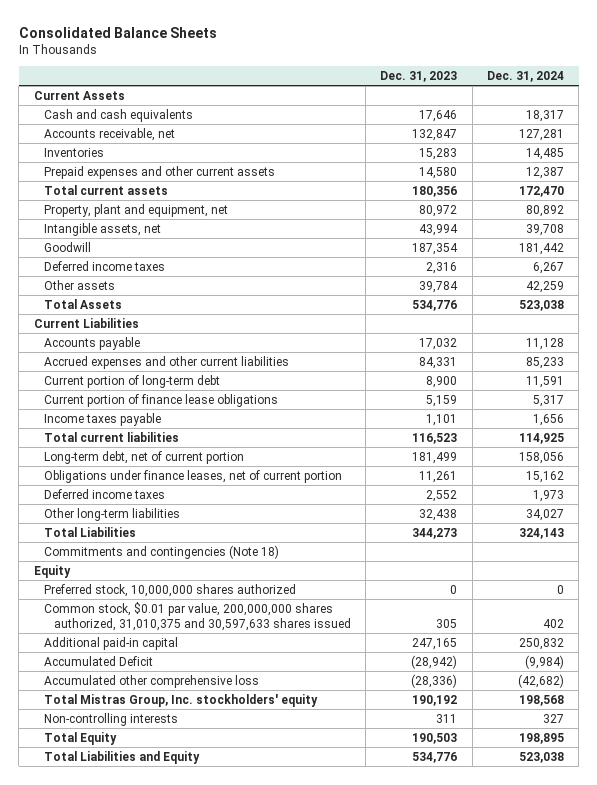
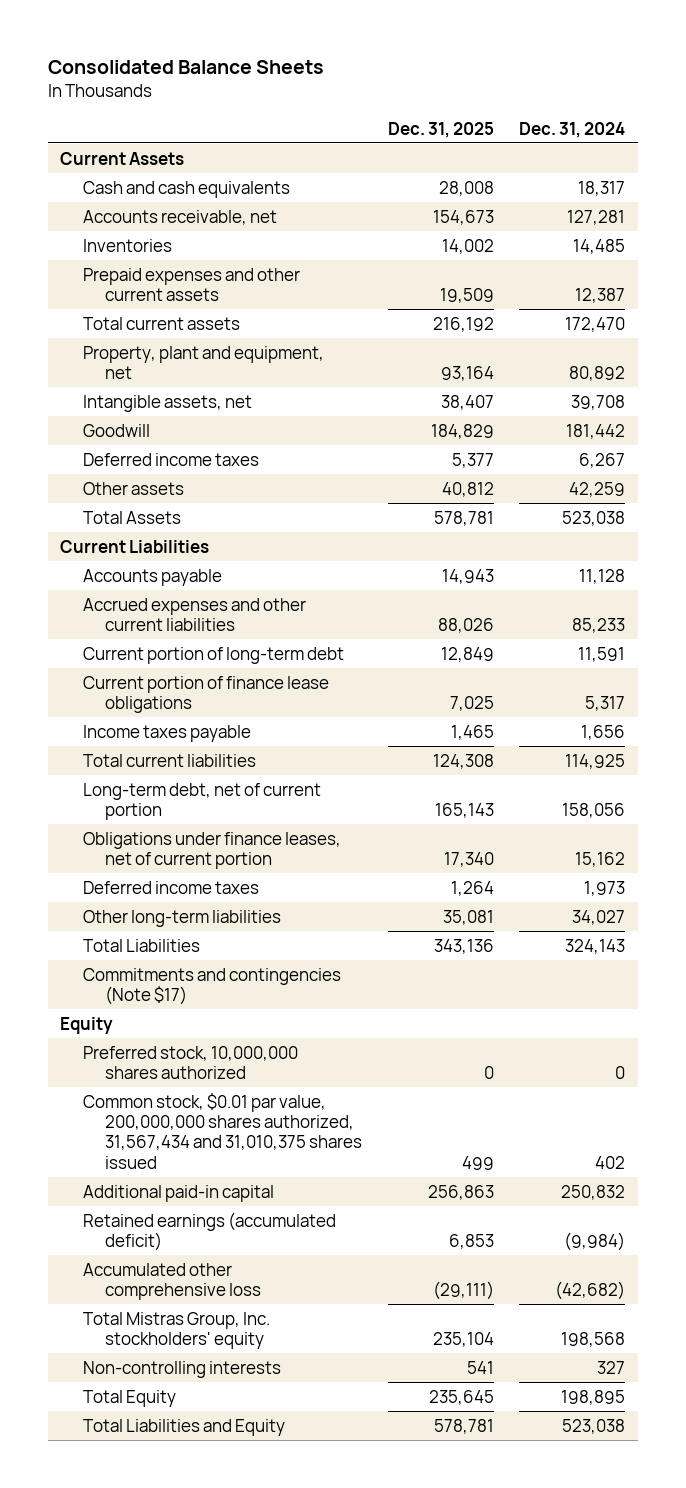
- | Dec. 31, 2023 | Dec. 31, 2024
+ | Dec. 31, 2025 | Dec. 31, 2024
- Commitments and contingencies (Note 18)
+ Commitments and contingencies (Note $17)
- Common stock, $0.01 par value, 200,000,000 shares authorized, 31,010,375 and 30,597,633 shares issued | 305 | 402
+ Common stock, $0.01 par value, 200,000,000 shares authorized, 31,567,434 and 31,010,375 shares issued | 499 | 402
- Accumulated Deficit | (28,942) | (9,984)
+ Retained earnings (accumulated deficit) | 6,853 | (9,984)

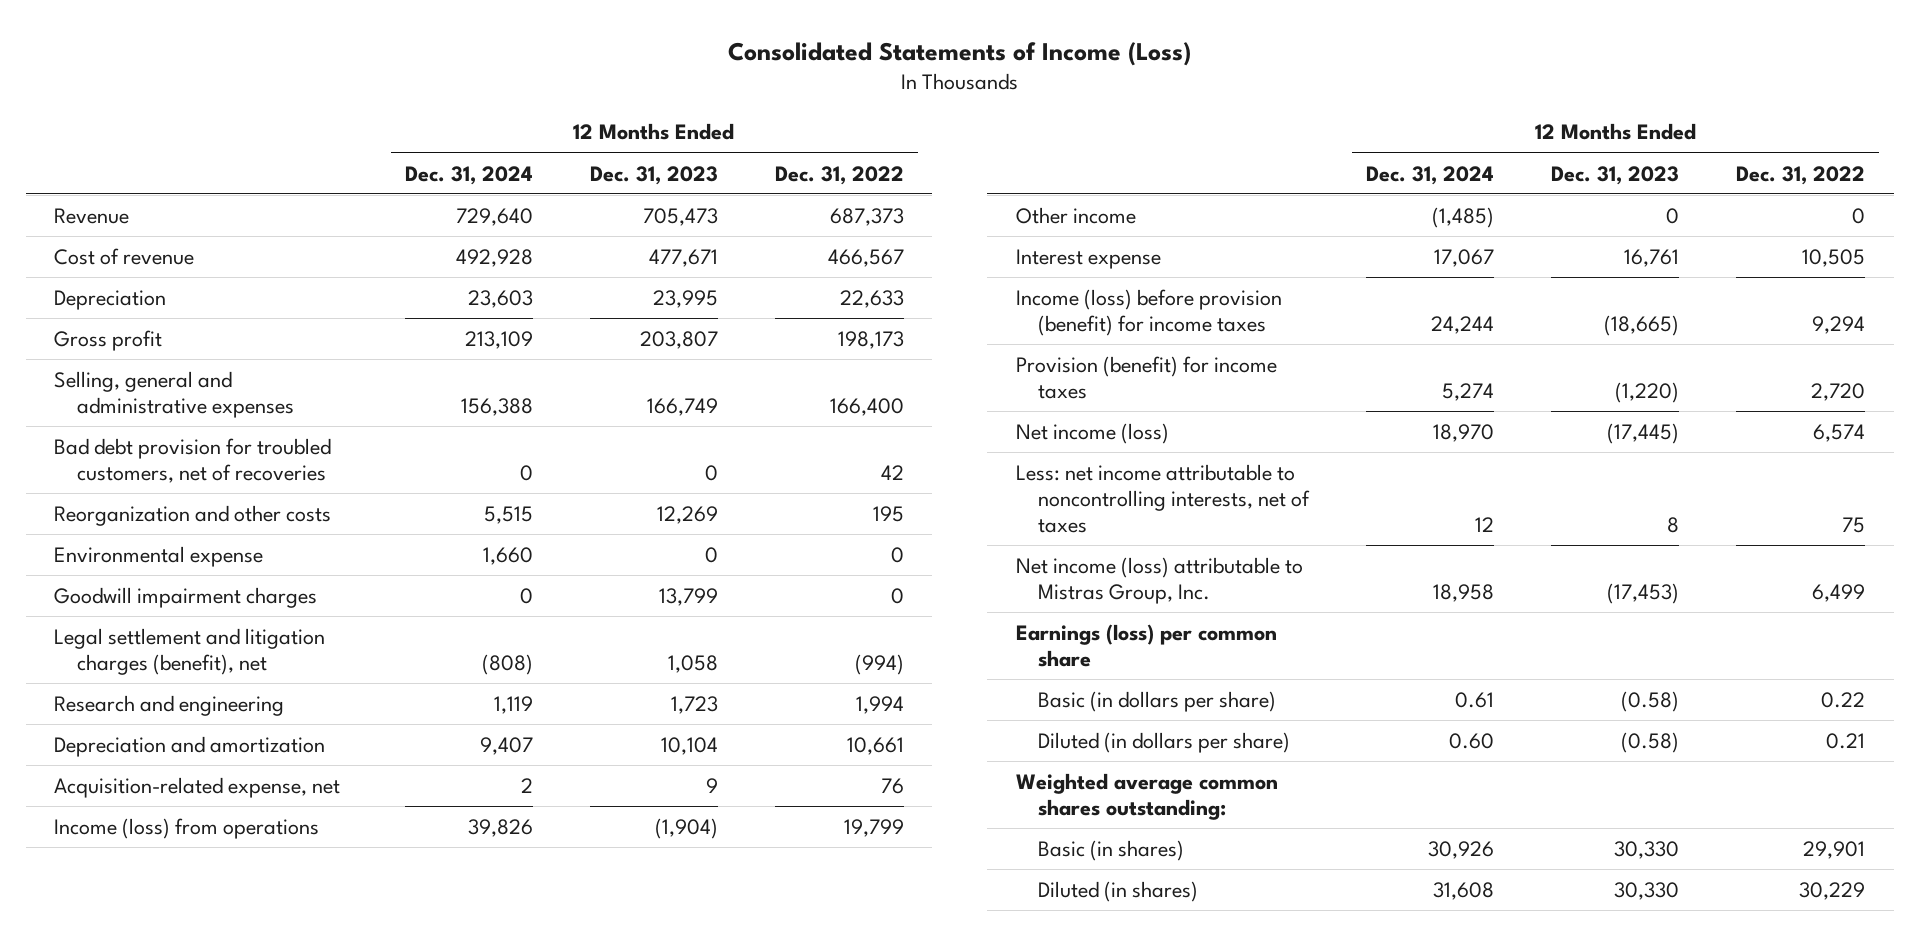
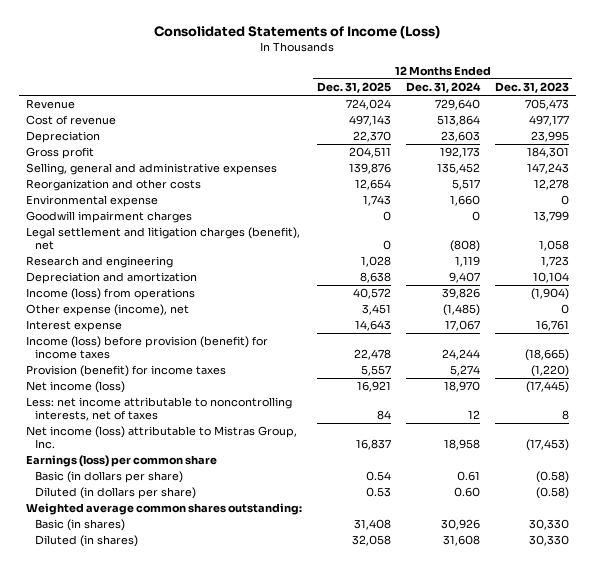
- | 12 Months Ended Dec. 31, 2024 | 12 Months Ended Dec. 31, 2023 | 12 Months Ended Dec. 31, 2022
+ | 12 Months Ended Dec. 31, 2025 | 12 Months Ended Dec. 31, 2024 | 12 Months Ended Dec. 31, 2023
- Cost of revenue | 492,928 | 477,671 | 466,567
+ Cost of revenue | 497,143 | 513,864 | 497,177
- Gross profit | 213,109 | 203,807 | 198,173
- Selling, general and administrative expenses | 156,388 | 166,749 | 166,400
- Bad debt provision for troubled customers, net of recoveries | 0 | 0 | 42
- Reorganization and other costs | 5,515 | 12,269 | 195
+ Gross profit | 204,511 | 192,173 | 184,301
+ Selling, general and administrative expenses | 139,876 | 135,452 | 147,243
+ Reorganization and other costs | 12,654 | 5,517 | 12,278
- Acquisition-related expense, net | 2 | 9 | 76
- Other income | (1,485) | 0 | 0
+ Other expense (income), net | 3,451 | (1,485) | 0

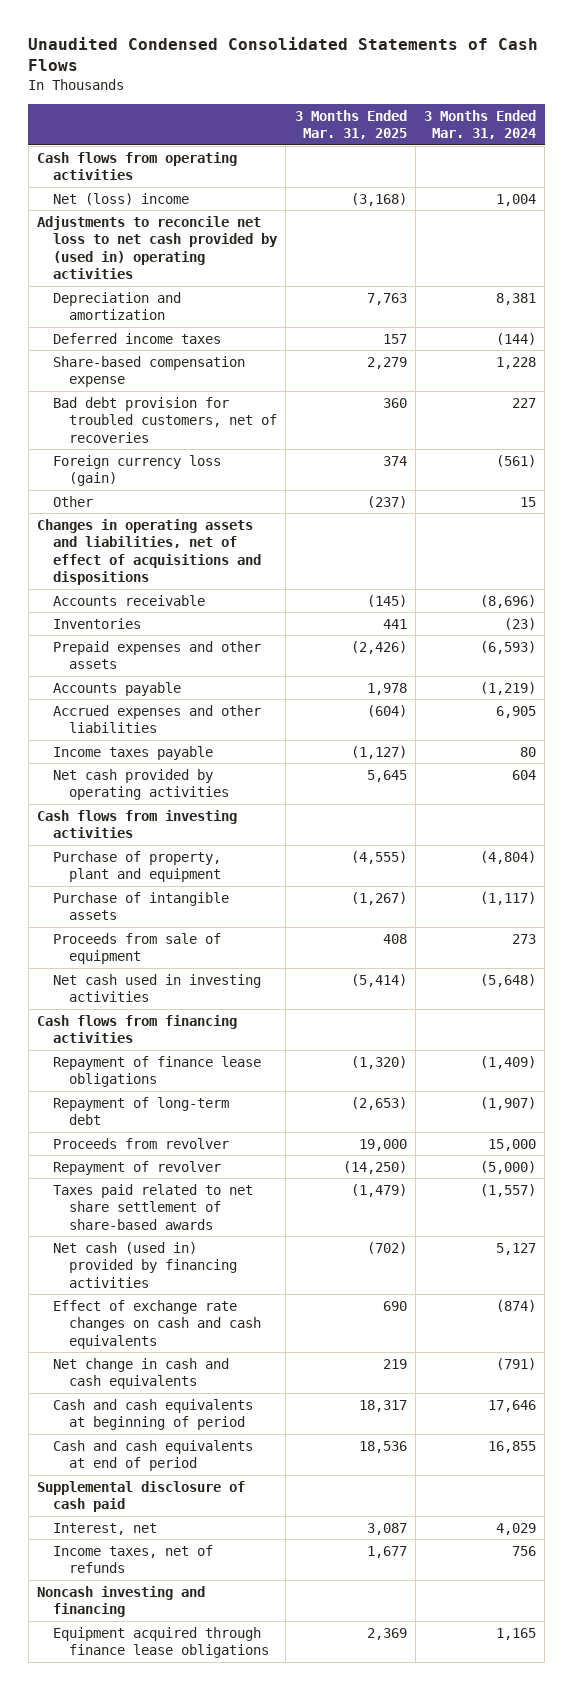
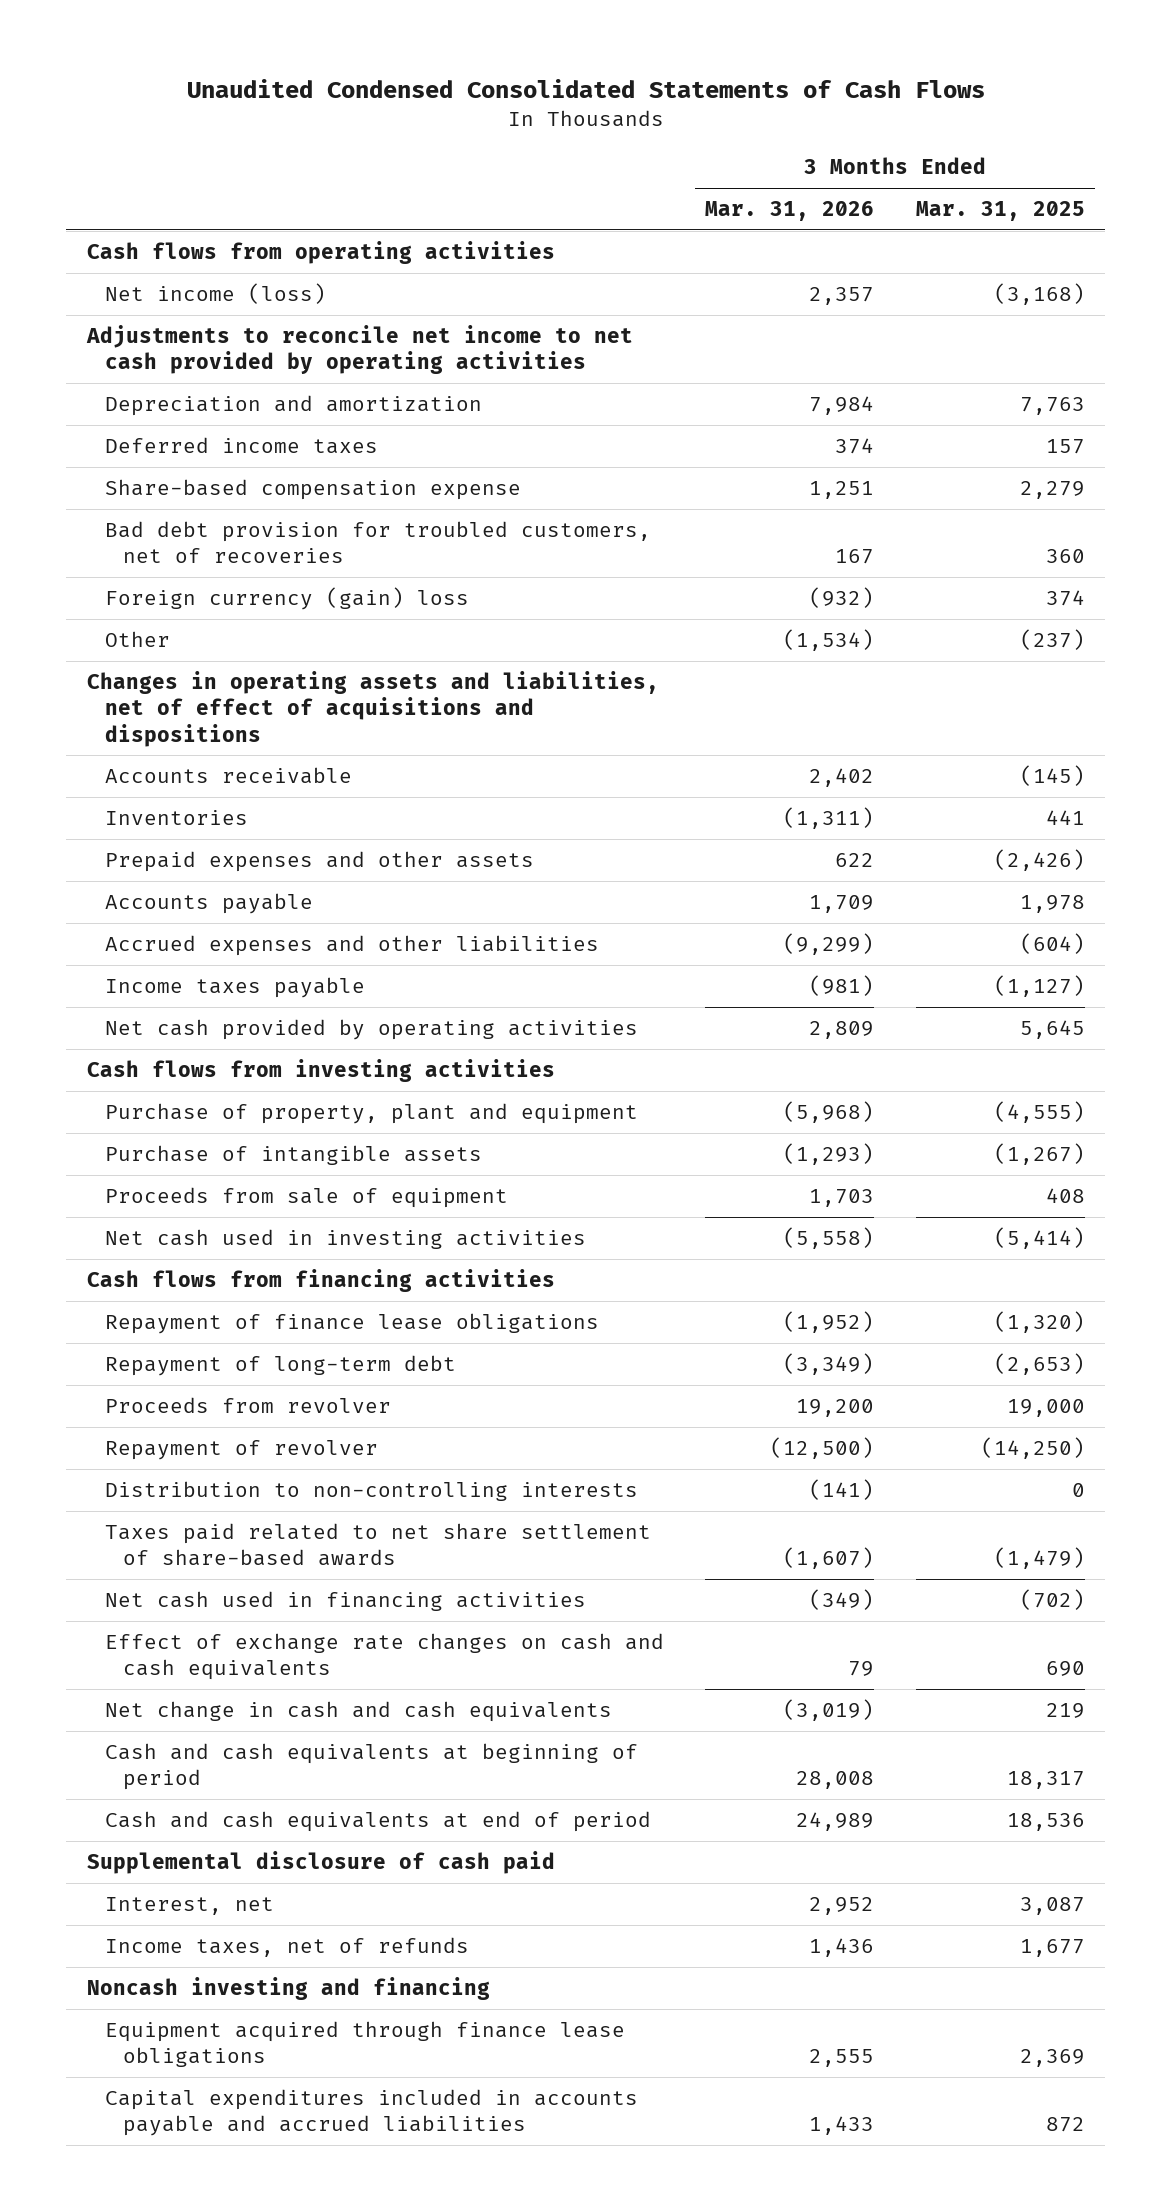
- | 3 Months Ended Mar. 31, 2025 | 3 Months Ended Mar. 31, 2024
+ | 3 Months Ended Mar. 31, 2026 | 3 Months Ended Mar. 31, 2025
- Net (loss) income | (3,168) | 1,004
- Adjustments to reconcile net loss to net cash provided by (used in) operating activities
+ Net income (loss) | 2,357 | (3,168)
+ Adjustments to reconcile net income to net cash provided by operating activities
- Foreign currency loss (gain) | 374 | (561)
+ Foreign currency (gain) loss | (932) | 374
+ Distribution to non-controlling interests | (141) | 0
- Net cash (used in) provided by financing activities | (702) | 5,127
+ Net cash used in financing activities | (349) | (702)
+ Capital expenditures included in accounts payable and accrued liabilities | 1,433 | 872

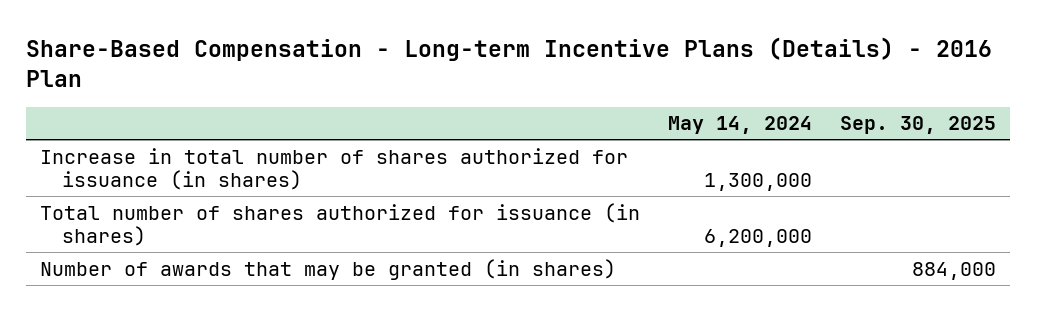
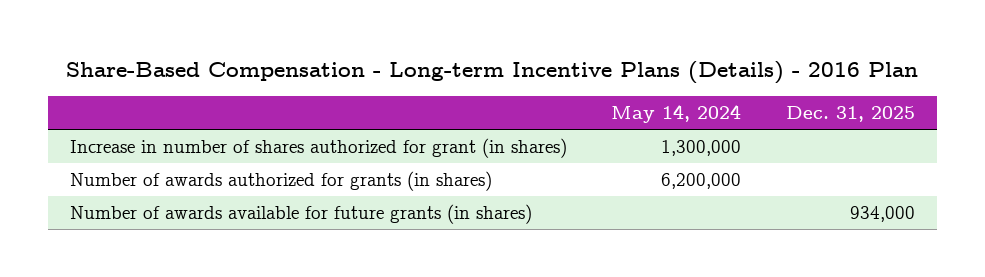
- | May 14, 2024 | Sep. 30, 2025
+ | May 14, 2024 | Dec. 31, 2025
- Increase in total number of shares authorized for issuance (in shares) | 1,300,000 |
- Total number of shares authorized for issuance (in shares) | 6,200,000 |
- Number of awards that may be granted (in shares) | | 884,000
+ Increase in number of shares authorized for grant (in shares) | 1,300,000 |
+ Number of awards authorized for grants (in shares) | 6,200,000 |
+ Number of awards available for future grants (in shares) | | 934,000

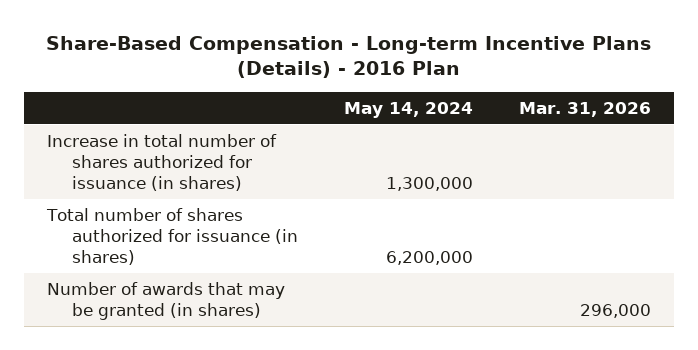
- | May 14, 2024 | Dec. 31, 2025
+ | May 14, 2024 | Mar. 31, 2026
- Increase in number of shares authorized for grant (in shares) | 1,300,000 |
- Number of awards authorized for grants (in shares) | 6,200,000 |
- Number of awards available for future grants (in shares) | | 934,000
+ Increase in total number of shares authorized for issuance (in shares) | 1,300,000 |
+ Total number of shares authorized for issuance (in shares) | 6,200,000 |
+ Number of awards that may be granted (in shares) | | 296,000

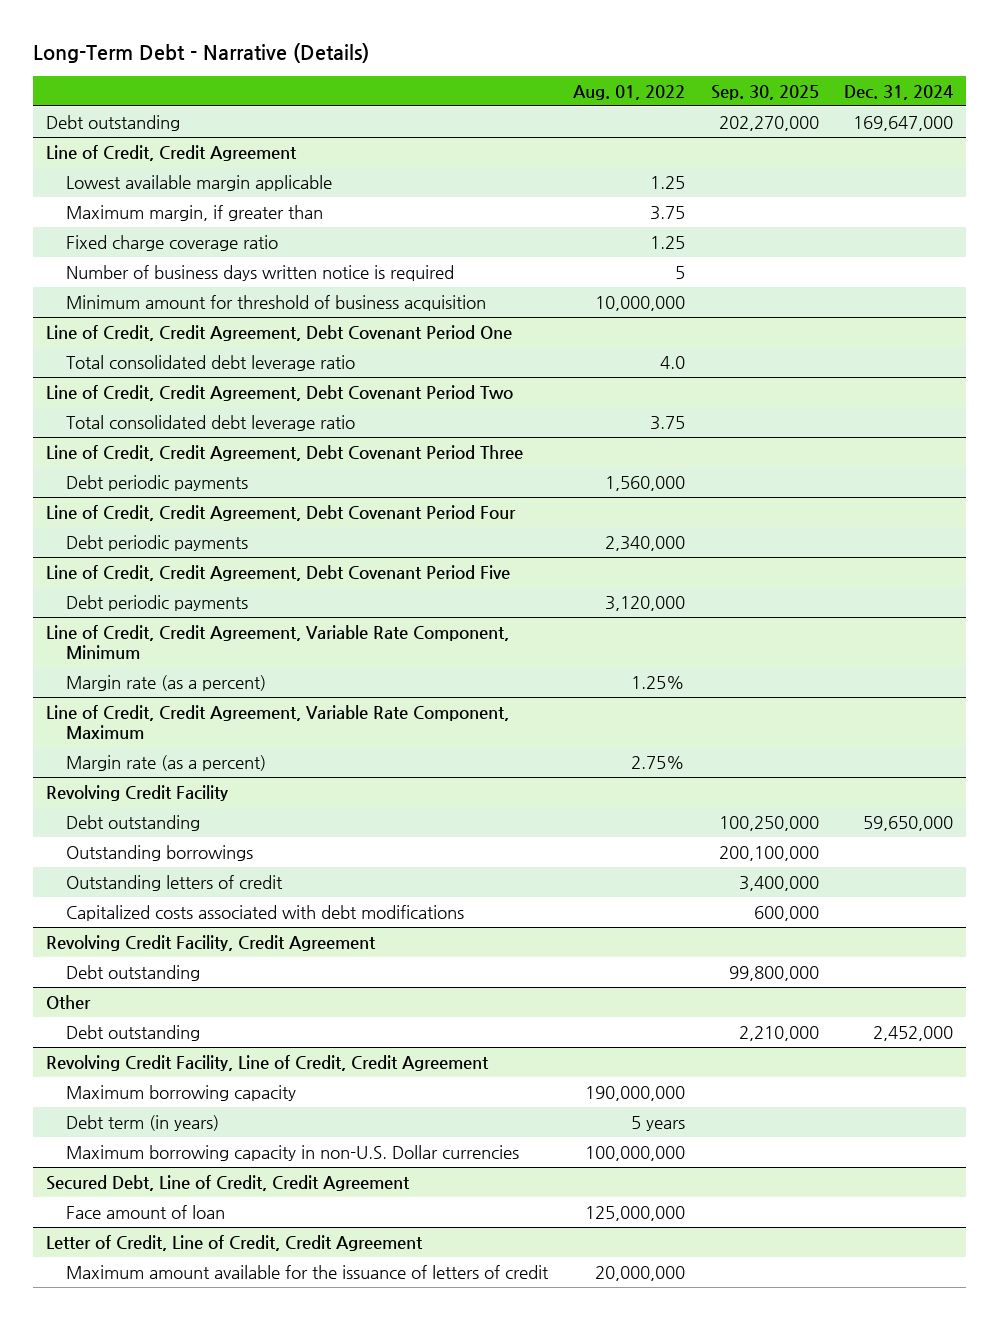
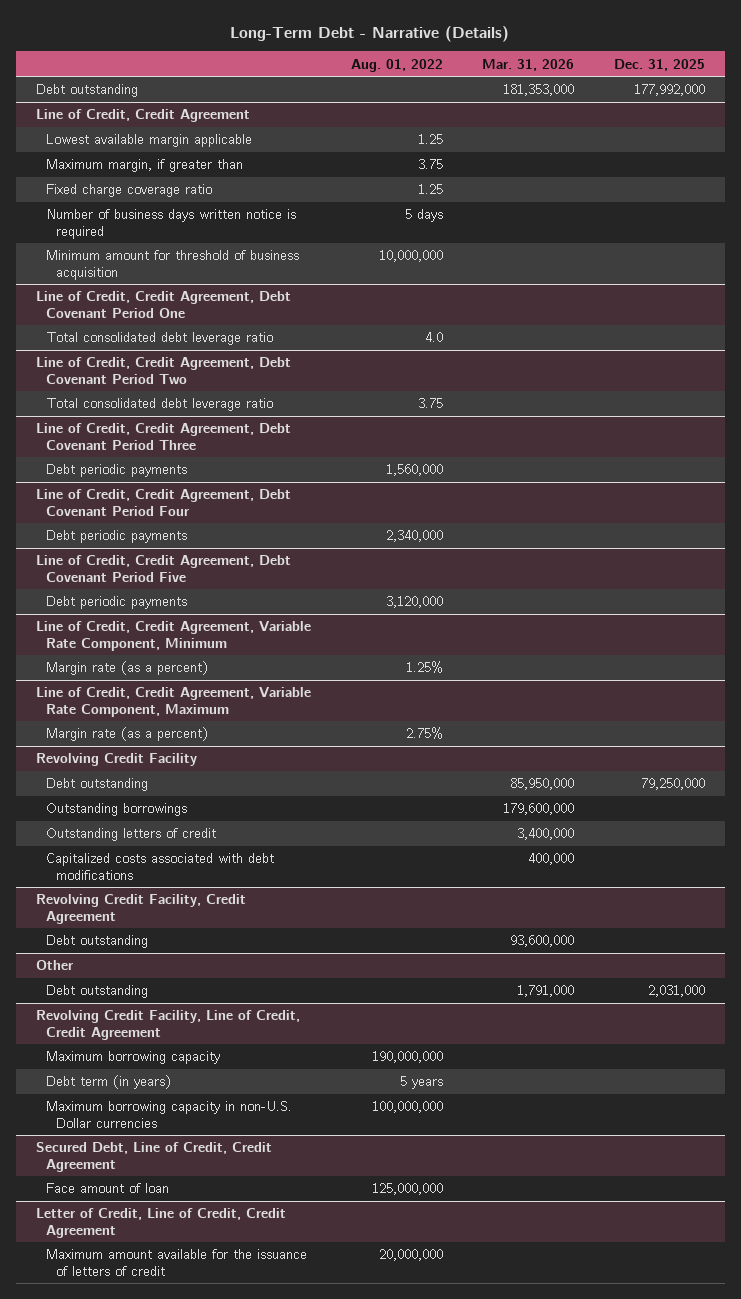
- | Aug. 01, 2022 | Sep. 30, 2025 | Dec. 31, 2024
+ | Aug. 01, 2022 | Mar. 31, 2026 | Dec. 31, 2025
@ Line of Credit, Credit Agreement
- Number of business days written notice is required | 5 | |
+ Number of business days written notice is required | 5 days | |

